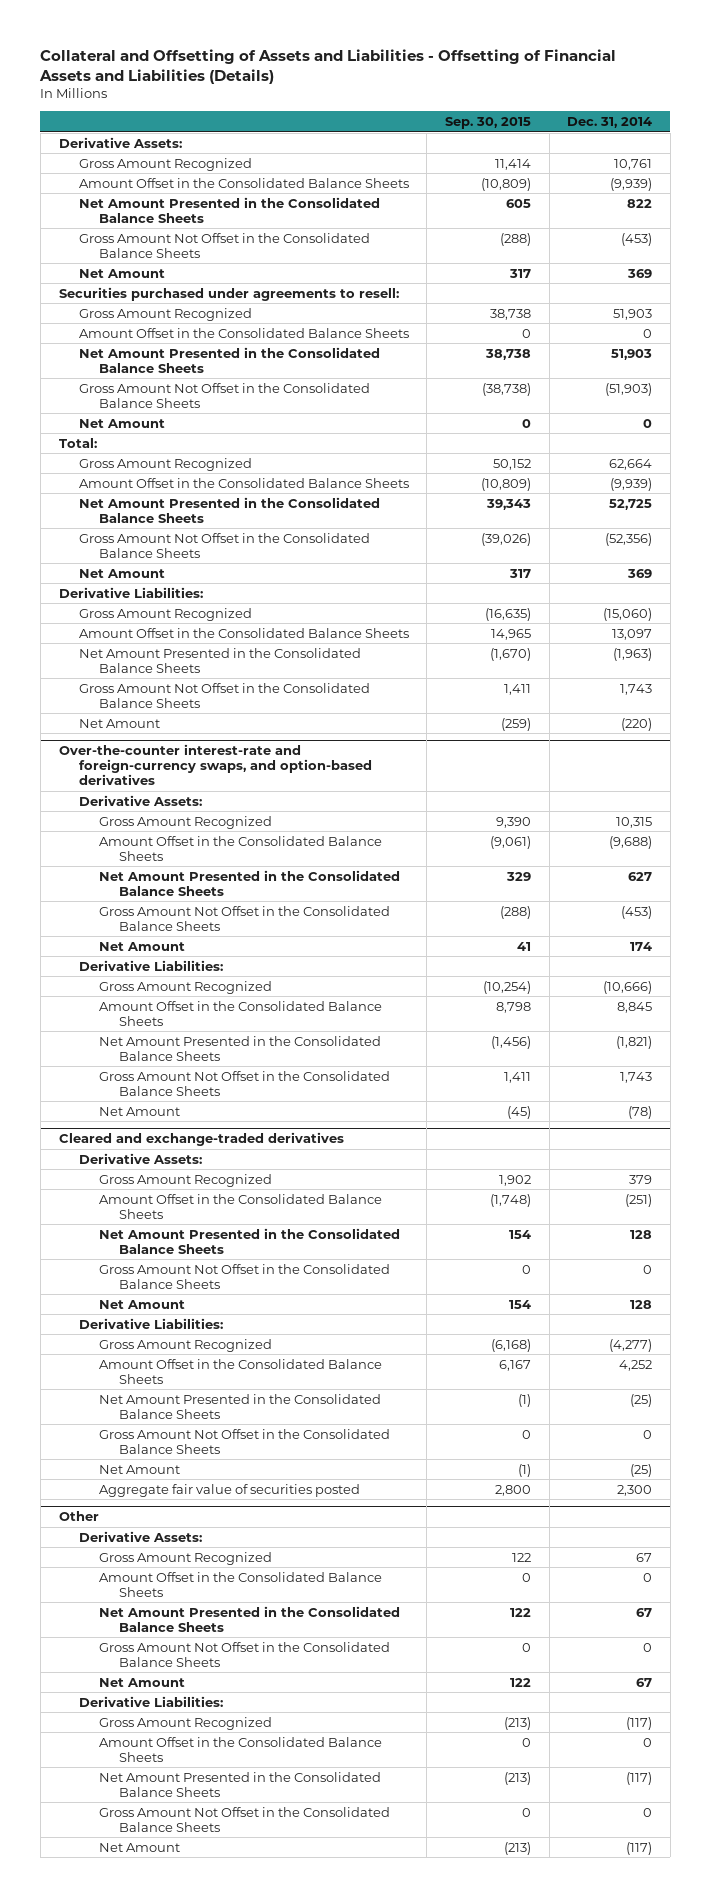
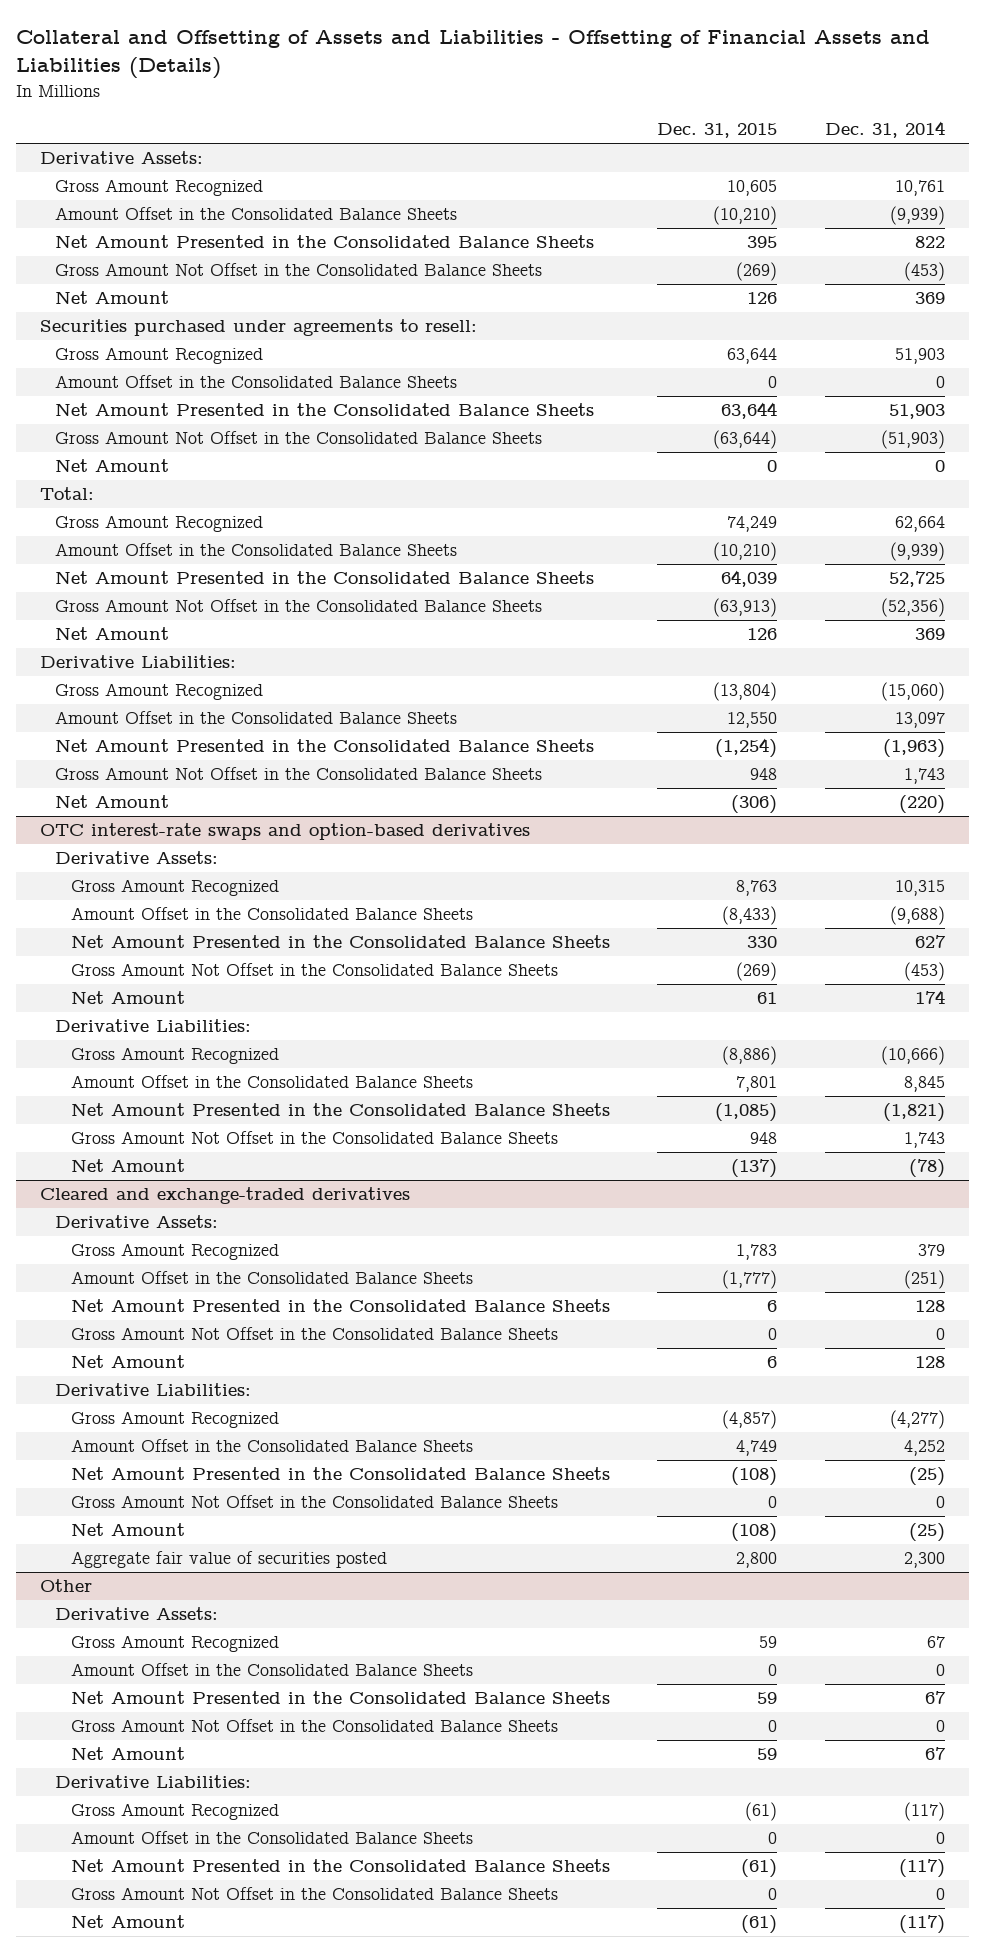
- | Sep. 30, 2015 | Dec. 31, 2014
+ | Dec. 31, 2015 | Dec. 31, 2014
- Over-the-counter interest-rate and foreign-currency swaps, and option-based derivatives
+ OTC interest-rate swaps and option-based derivatives

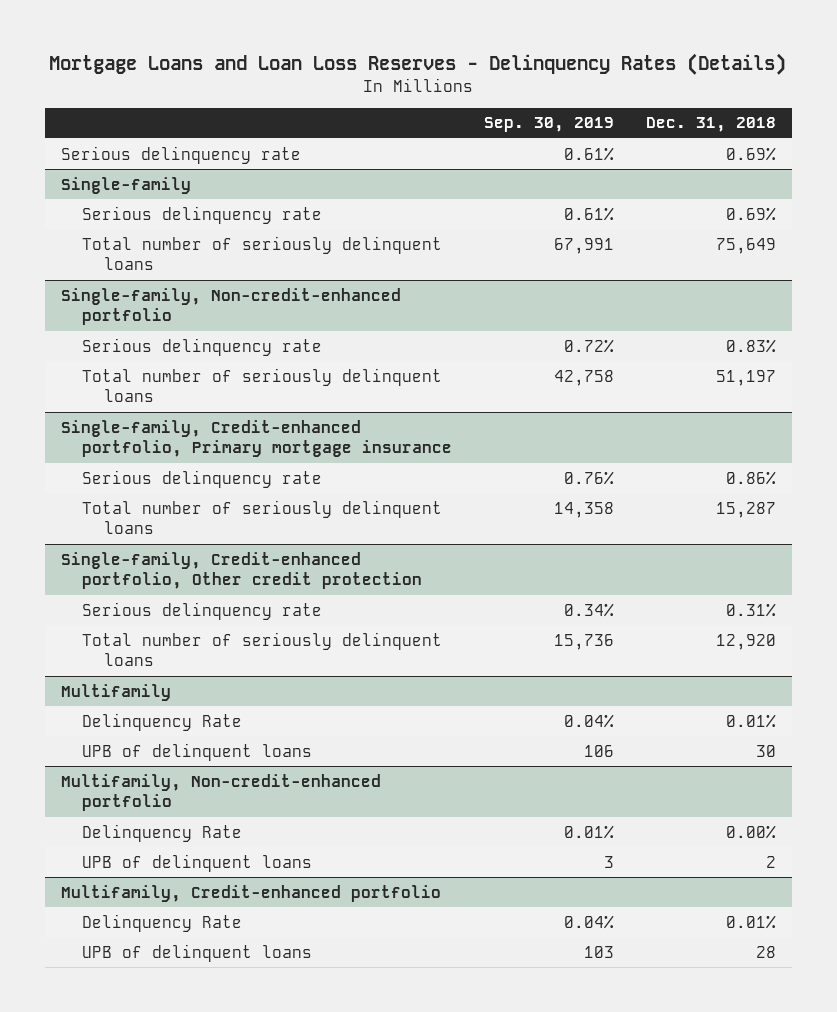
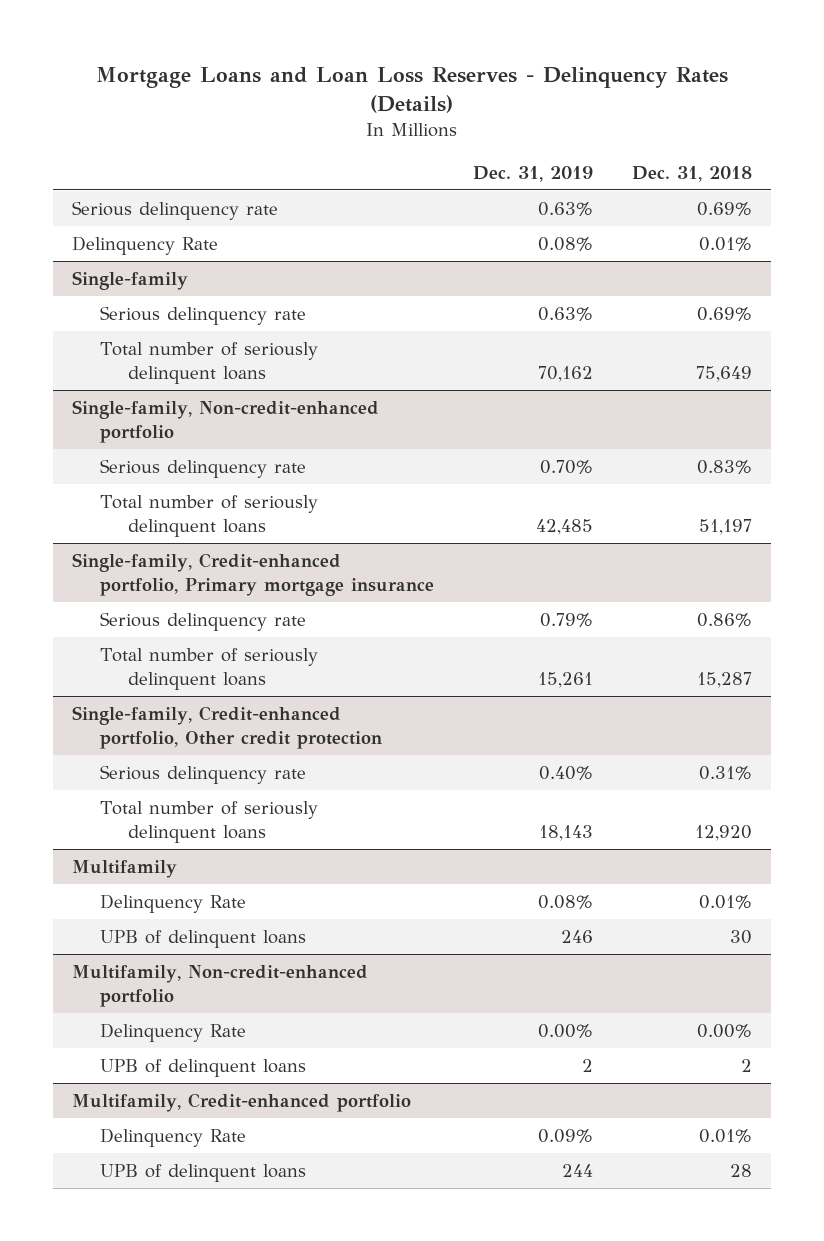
- | Sep. 30, 2019 | Dec. 31, 2018
+ | Dec. 31, 2019 | Dec. 31, 2018
+ Delinquency Rate | 0.08% | 0.01%

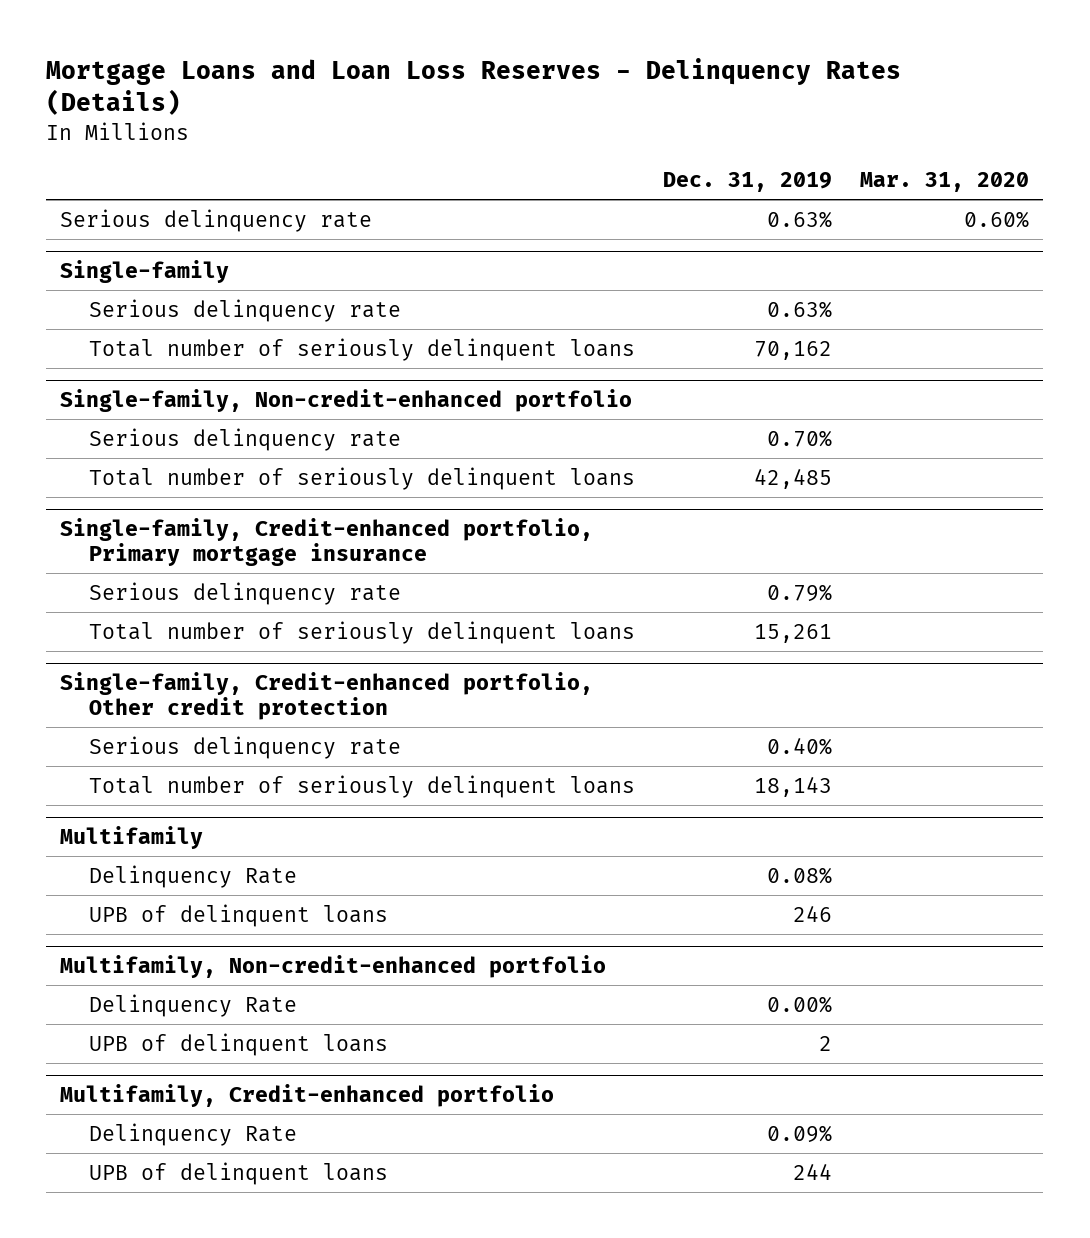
- | Dec. 31, 2019 | Dec. 31, 2018
+ | Dec. 31, 2019 | Mar. 31, 2020
- Delinquency Rate | 0.08% | 0.01%

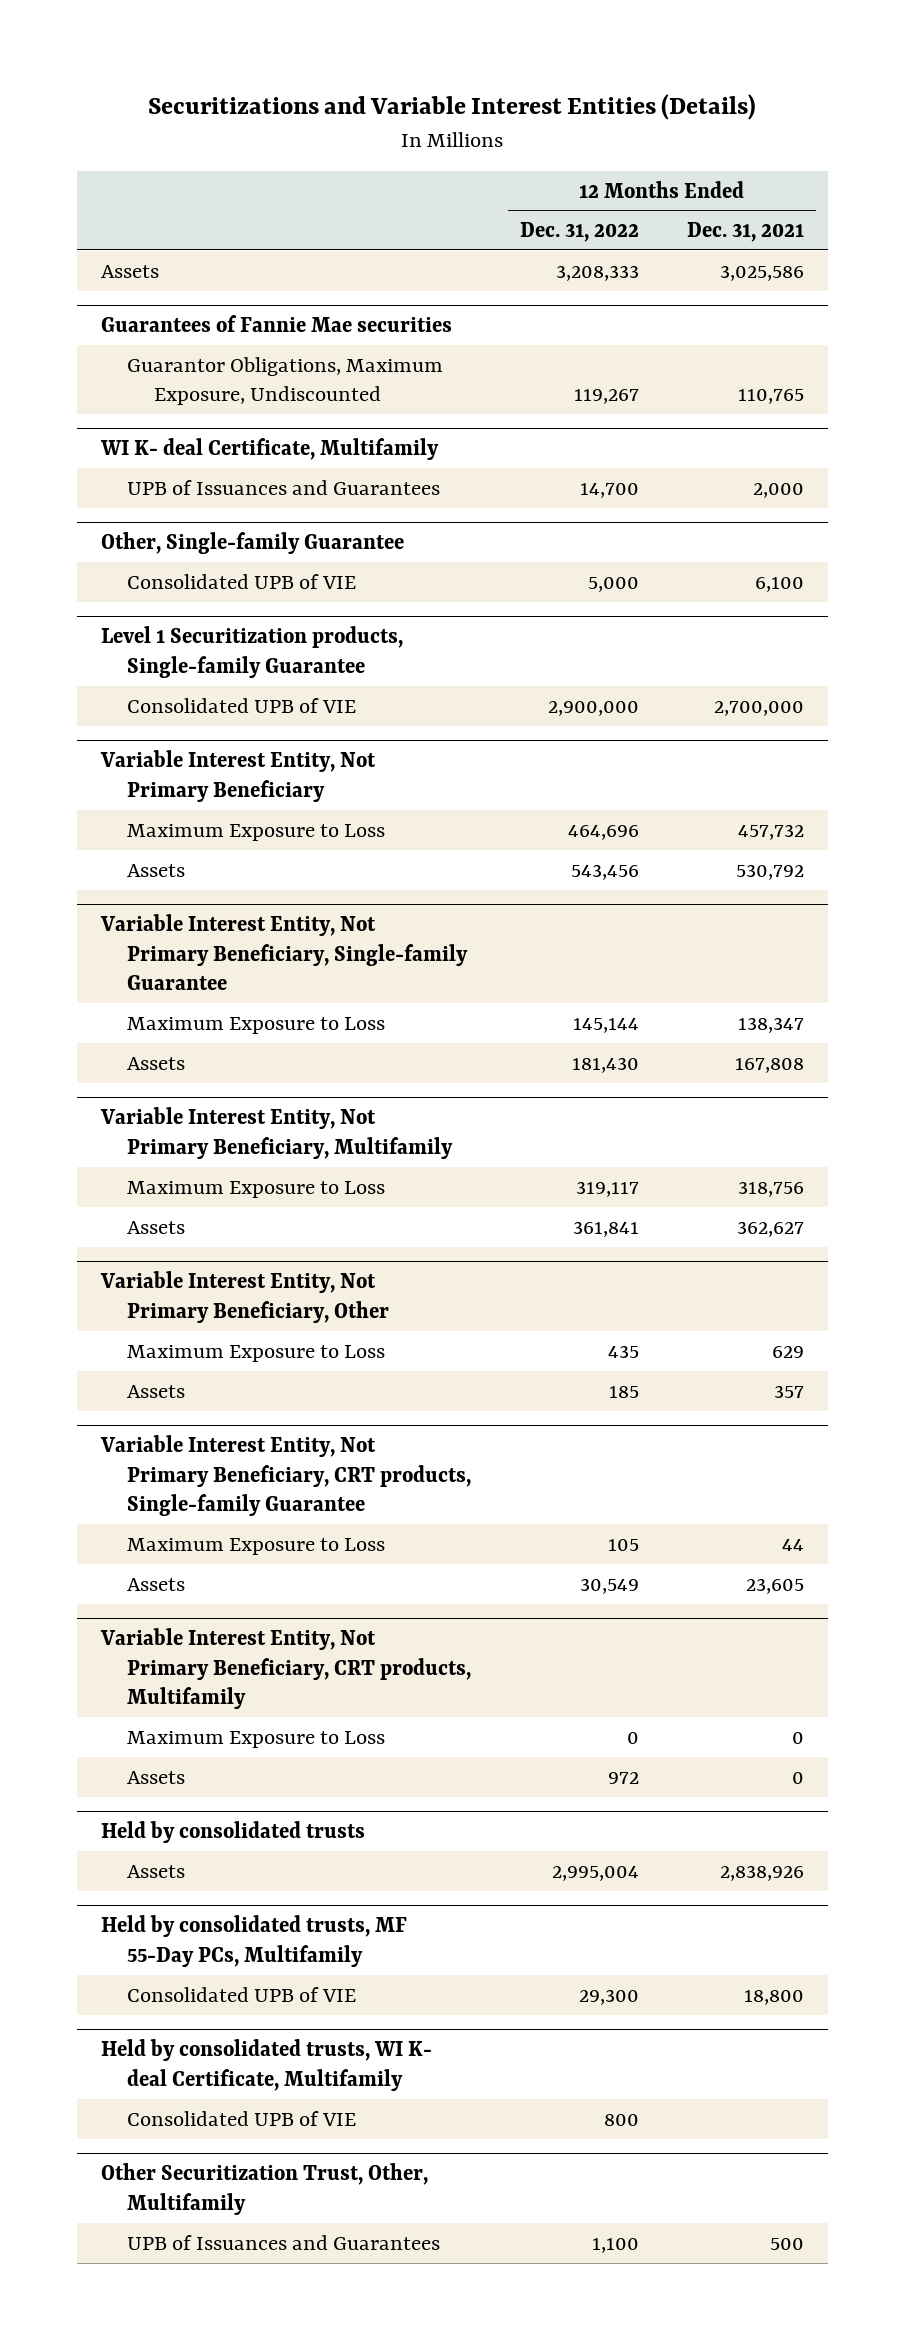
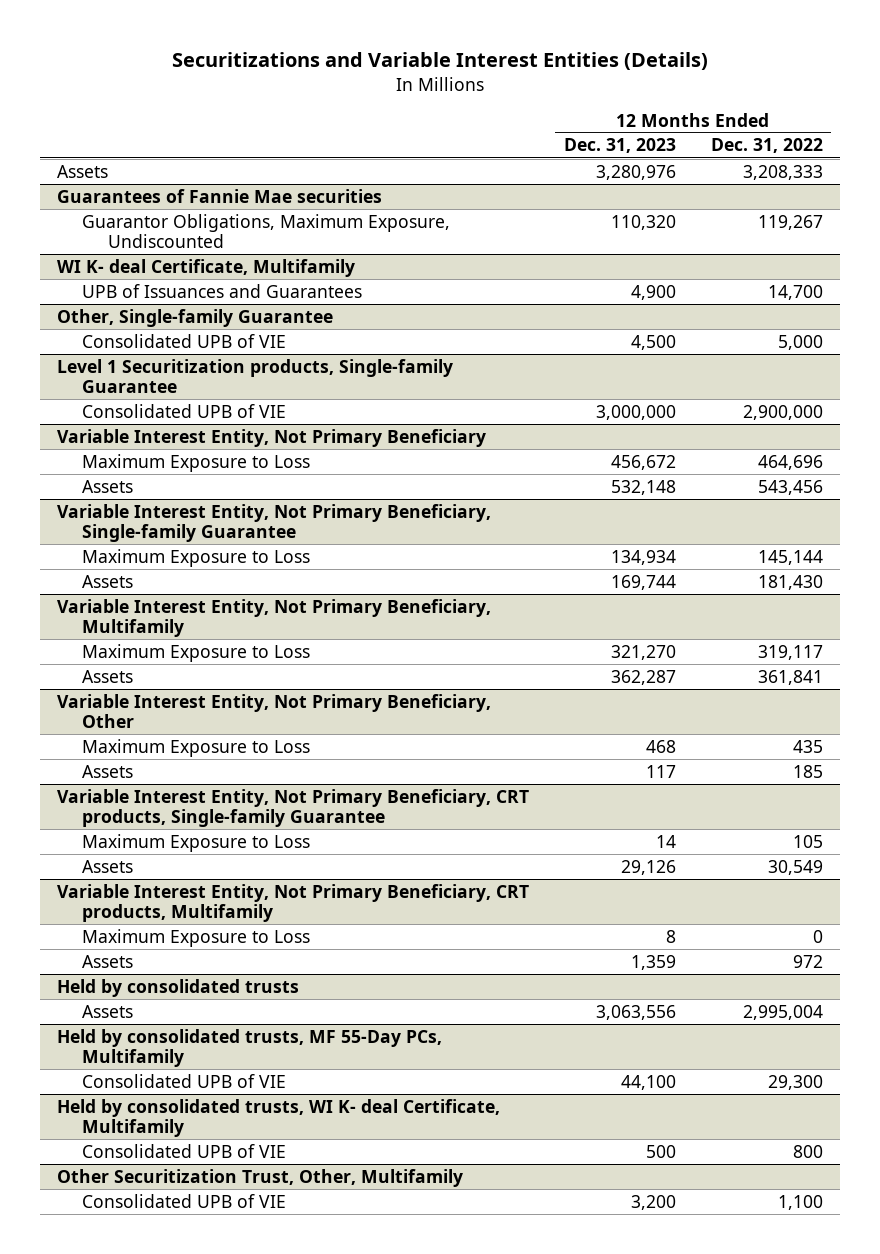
- | 12 Months Ended Dec. 31, 2022 | 12 Months Ended Dec. 31, 2021
+ | 12 Months Ended Dec. 31, 2023 | 12 Months Ended Dec. 31, 2022
@ Other Securitization Trust, Other, Multifamily
- UPB of Issuances and Guarantees | 1,100 | 500
+ Consolidated UPB of VIE | 3,200 | 1,100

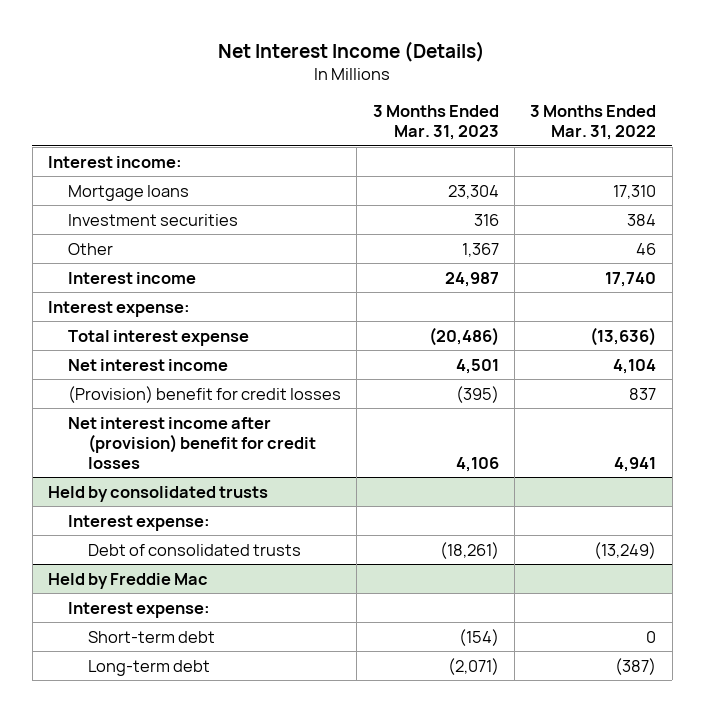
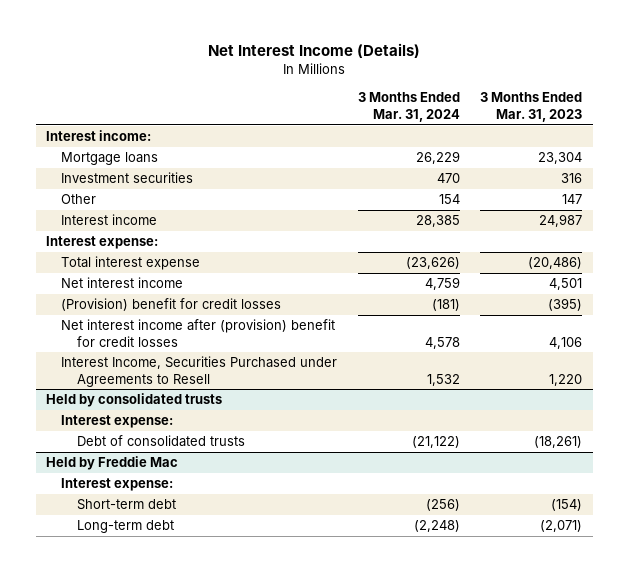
- | 3 Months Ended Mar. 31, 2023 | 3 Months Ended Mar. 31, 2022
+ | 3 Months Ended Mar. 31, 2024 | 3 Months Ended Mar. 31, 2023
- Other | 1,367 | 46
+ Other | 154 | 147
+ Interest Income, Securities Purchased under Agreements to Resell | 1,532 | 1,220

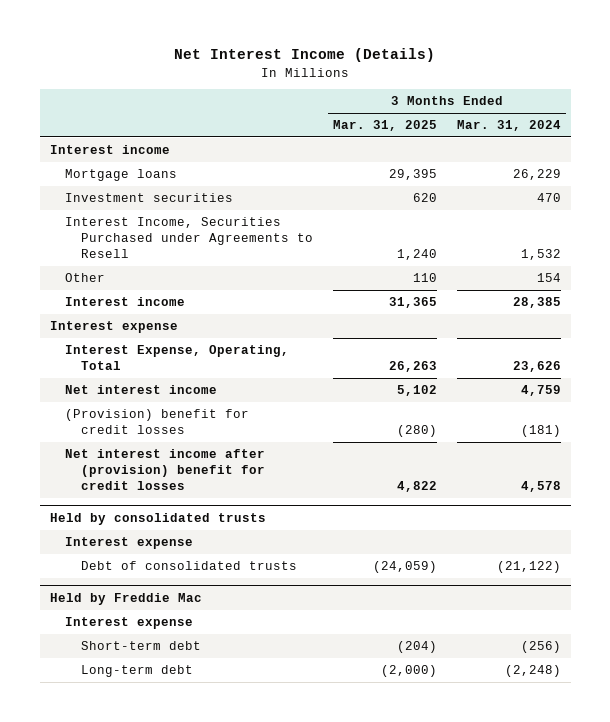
- | 3 Months Ended Mar. 31, 2024 | 3 Months Ended Mar. 31, 2023
+ | 3 Months Ended Mar. 31, 2025 | 3 Months Ended Mar. 31, 2024
- Interest income:
+ Interest income
moved up: Interest Income, Securities Purchased under Agreements to Resell | 1,240 | 1,532
- Interest expense:
- Total interest expense | (23,626) | (20,486)
+ Interest expense
+ Interest Expense, Operating, Total | 26,263 | 23,626
@ Held by consolidated trusts
- Interest expense:
+ Interest expense
@ Held by Freddie Mac
- Interest expense:
+ Interest expense

